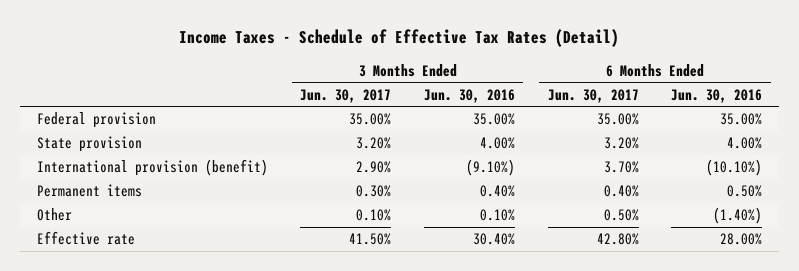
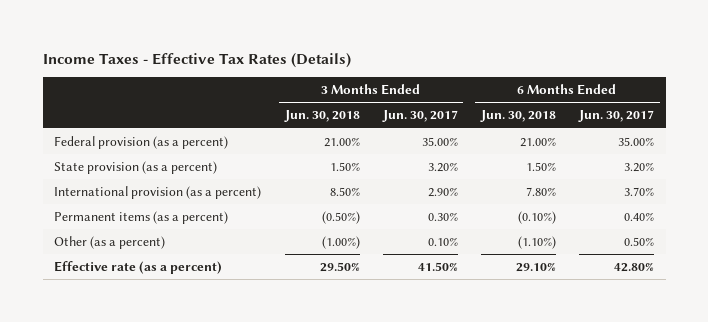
- Income Taxes - Schedule of Effective Tax Rates (Detail)
+ Income Taxes - Effective Tax Rates (Details)
- | 3 Months Ended Jun. 30, 2017 | 3 Months Ended Jun. 30, 2016 | 6 Months Ended Jun. 30, 2017 | 6 Months Ended Jun. 30, 2016
+ | 3 Months Ended Jun. 30, 2018 | 3 Months Ended Jun. 30, 2017 | 6 Months Ended Jun. 30, 2018 | 6 Months Ended Jun. 30, 2017
- Federal provision | 35.00% | 35.00% | 35.00% | 35.00%
- State provision | 3.20% | 4.00% | 3.20% | 4.00%
- International provision (benefit) | 2.90% | (9.10%) | 3.70% | (10.10%)
- Permanent items | 0.30% | 0.40% | 0.40% | 0.50%
- Other | 0.10% | 0.10% | 0.50% | (1.40%)
- Effective rate | 41.50% | 30.40% | 42.80% | 28.00%
+ Federal provision (as a percent) | 21.00% | 35.00% | 21.00% | 35.00%
+ State provision (as a percent) | 1.50% | 3.20% | 1.50% | 3.20%
+ International provision (as a percent) | 8.50% | 2.90% | 7.80% | 3.70%
+ Permanent items (as a percent) | (0.50%) | 0.30% | (0.10%) | 0.40%
+ Other (as a percent) | (1.00%) | 0.10% | (1.10%) | 0.50%
+ Effective rate (as a percent) | 29.50% | 41.50% | 29.10% | 42.80%

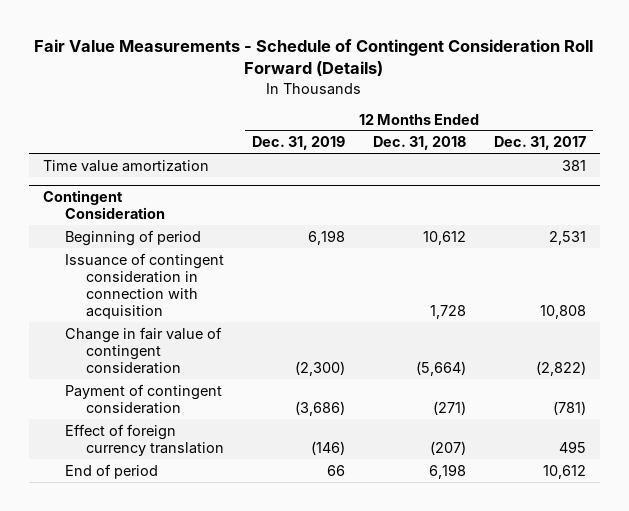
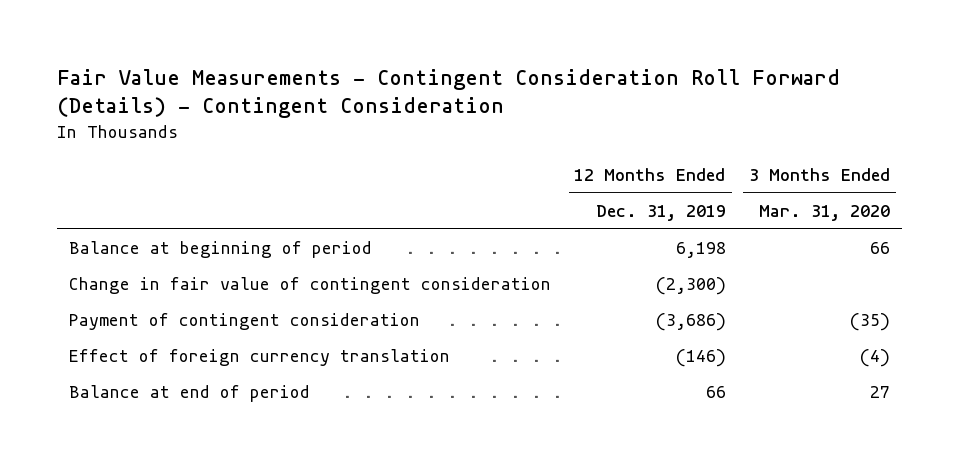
- Fair Value Measurements - Schedule of Contingent Consideration Roll Forward (Details)
+ Fair Value Measurements - Contingent Consideration Roll Forward (Details) - Contingent Consideration
- | 12 Months Ended Dec. 31, 2019 | 12 Months Ended Dec. 31, 2018 | 12 Months Ended Dec. 31, 2017
+ | 12 Months Ended Dec. 31, 2019 | 3 Months Ended Mar. 31, 2020
- Time value amortization | | | 381
- Contingent Consideration
- Beginning of period | 6,198 | 10,612 | 2,531
- Issuance of contingent consideration in connection with acquisition | | 1,728 | 10,808
+ Balance at beginning of period | 6,198 | 66
- End of period | 66 | 6,198 | 10,612
+ Balance at end of period | 66 | 27

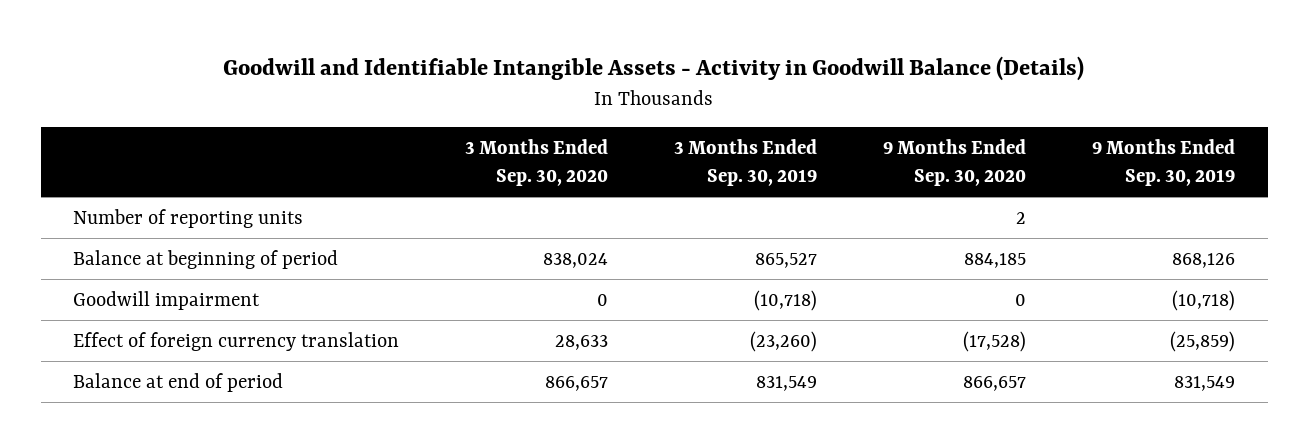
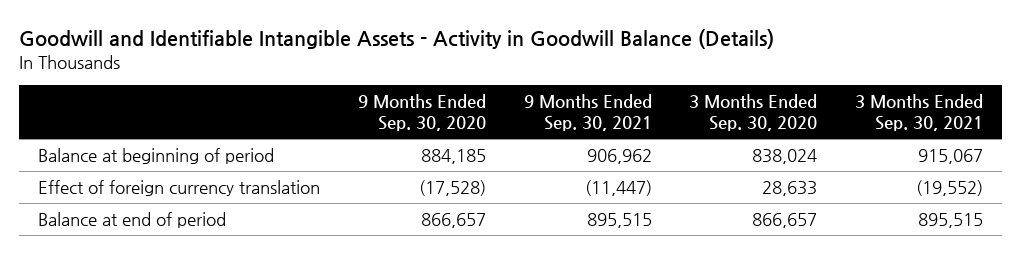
- | 3 Months Ended Sep. 30, 2020 | 3 Months Ended Sep. 30, 2019 | 9 Months Ended Sep. 30, 2020 | 9 Months Ended Sep. 30, 2019
+ | 9 Months Ended Sep. 30, 2020 | 9 Months Ended Sep. 30, 2021 | 3 Months Ended Sep. 30, 2020 | 3 Months Ended Sep. 30, 2021
- Number of reporting units | | | 2 |
- Goodwill impairment | 0 | (10,718) | 0 | (10,718)

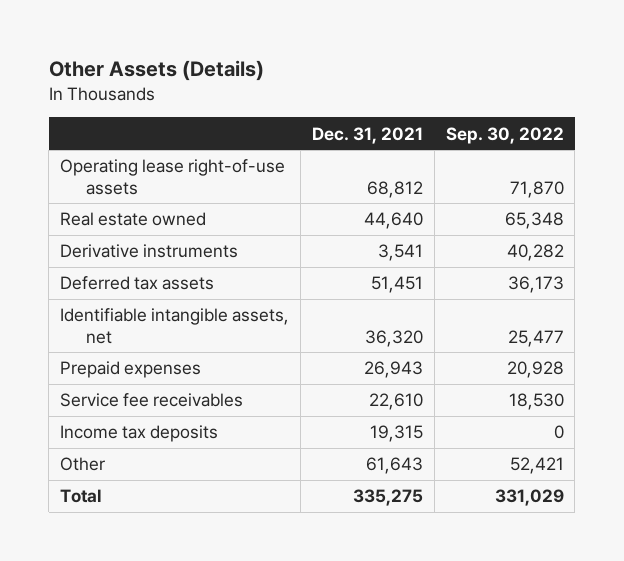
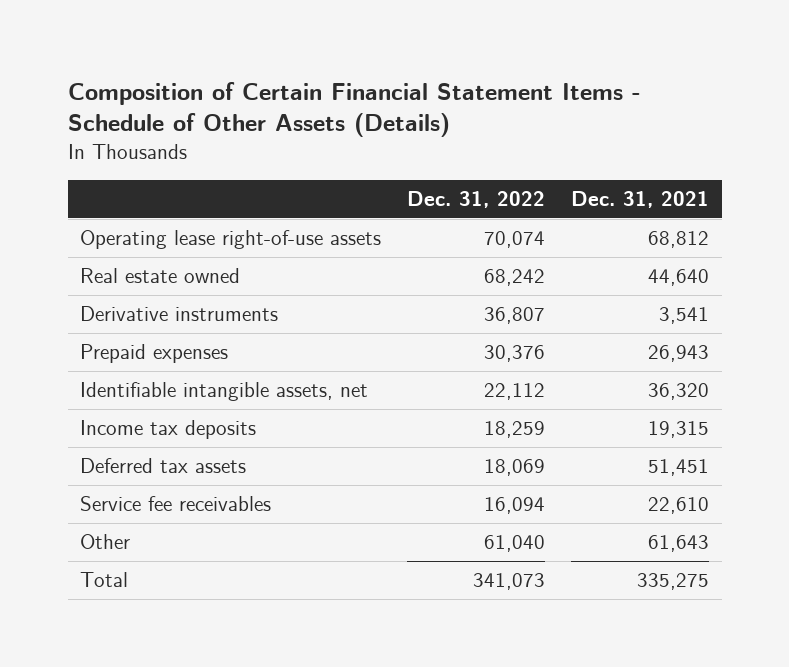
- Other Assets (Details)
+ Composition of Certain Financial Statement Items - Schedule of Other Assets (Details)
- | Dec. 31, 2021 | Sep. 30, 2022
+ | Dec. 31, 2022 | Dec. 31, 2021
moved down: Identifiable intangible assets, net | 22,112 | 36,320
moved down: Deferred tax assets | 18,069 | 51,451
moved down: Service fee receivables | 16,094 | 22,610

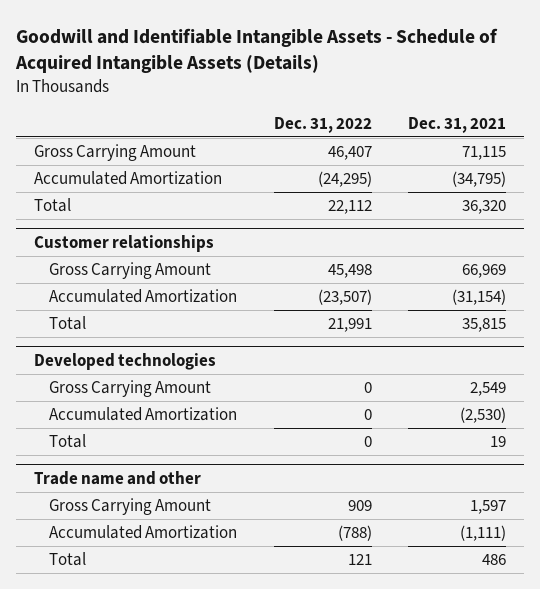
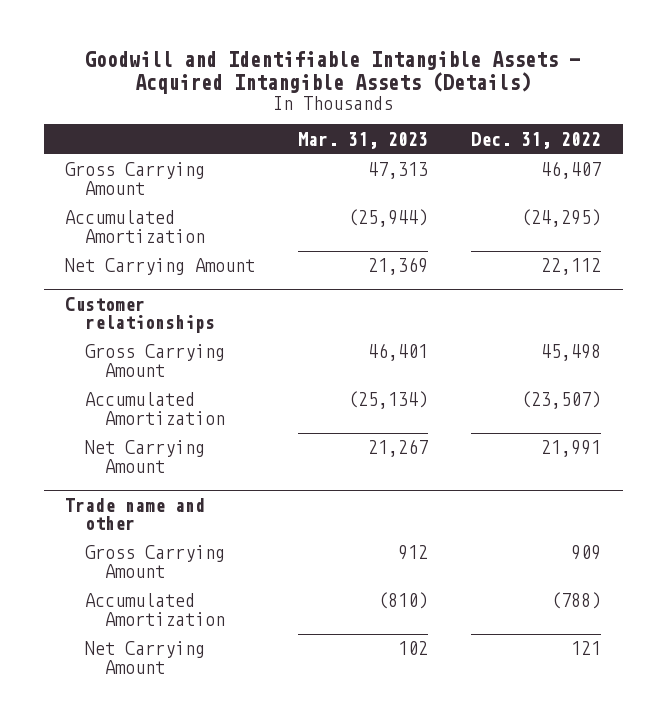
- Goodwill and Identifiable Intangible Assets - Schedule of Acquired Intangible Assets (Details)
+ Goodwill and Identifiable Intangible Assets - Acquired Intangible Assets (Details)
- | Dec. 31, 2022 | Dec. 31, 2021
+ | Mar. 31, 2023 | Dec. 31, 2022
- Total | 22,112 | 36,320
+ Net Carrying Amount | 21,369 | 22,112
@ Customer relationships
- Total | 21,991 | 35,815
- Developed technologies
- Gross Carrying Amount | 0 | 2,549
- Accumulated Amortization | 0 | (2,530)
- Total | 0 | 19
@ Customer relationships
+ Net Carrying Amount | 21,267 | 21,991
@ Trade name and other
- Total | 121 | 486
+ Net Carrying Amount | 102 | 121

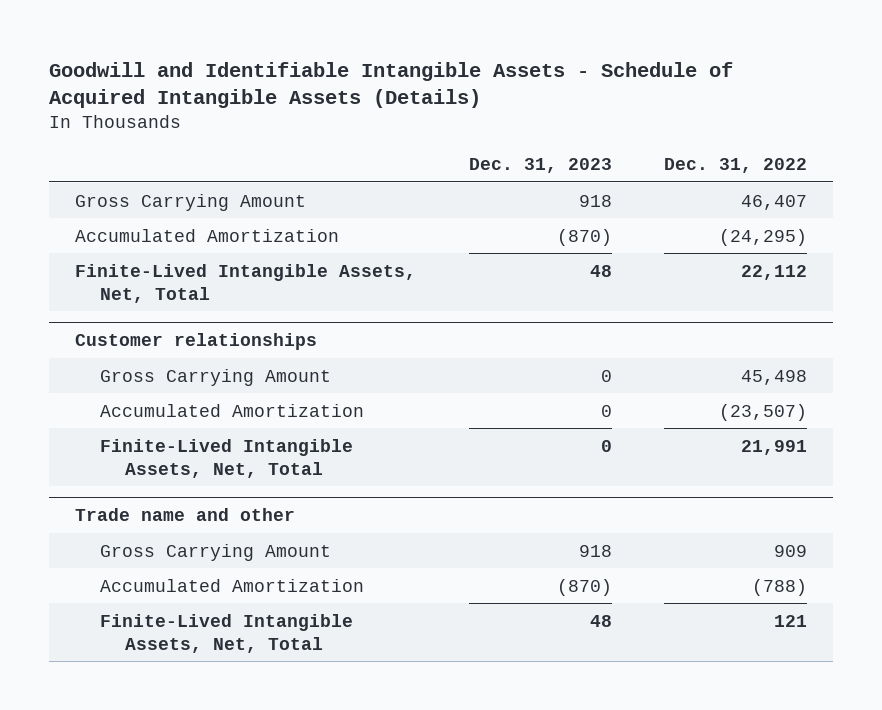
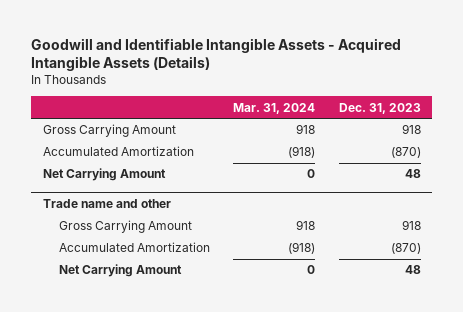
- Goodwill and Identifiable Intangible Assets - Schedule of Acquired Intangible Assets (Details)
+ Goodwill and Identifiable Intangible Assets - Acquired Intangible Assets (Details)
- | Dec. 31, 2023 | Dec. 31, 2022
+ | Mar. 31, 2024 | Dec. 31, 2023
- Finite-Lived Intangible Assets, Net, Total | 48 | 22,112
- Customer relationships
- Gross Carrying Amount | 0 | 45,498
- Accumulated Amortization | 0 | (23,507)
- Finite-Lived Intangible Assets, Net, Total | 0 | 21,991
+ Net Carrying Amount | 0 | 48
@ Trade name and other
- Finite-Lived Intangible Assets, Net, Total | 48 | 121
+ Net Carrying Amount | 0 | 48

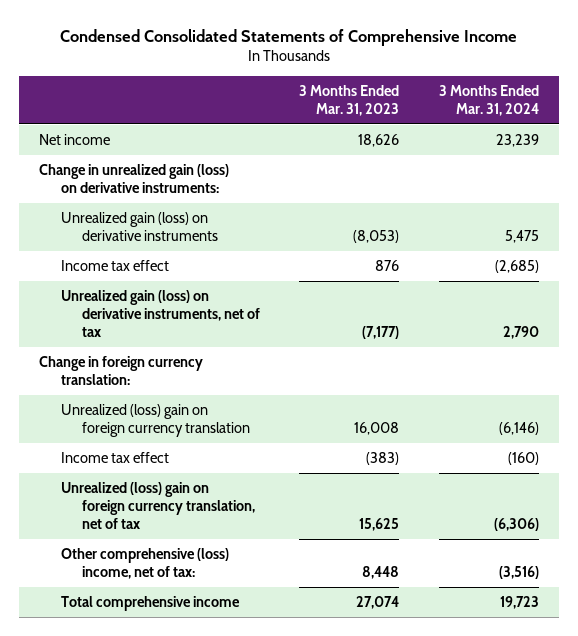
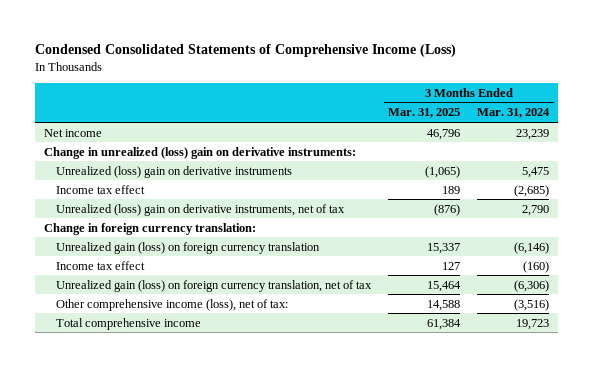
- Condensed Consolidated Statements of Comprehensive Income
+ Condensed Consolidated Statements of Comprehensive Income (Loss)
- | 3 Months Ended Mar. 31, 2023 | 3 Months Ended Mar. 31, 2024
+ | 3 Months Ended Mar. 31, 2025 | 3 Months Ended Mar. 31, 2024
- Change in unrealized gain (loss) on derivative instruments:
- Unrealized gain (loss) on derivative instruments | (8,053) | 5,475
+ Change in unrealized (loss) gain on derivative instruments:
+ Unrealized (loss) gain on derivative instruments | (1,065) | 5,475
- Unrealized gain (loss) on derivative instruments, net of tax | (7,177) | 2,790
+ Unrealized (loss) gain on derivative instruments, net of tax | (876) | 2,790
- Unrealized (loss) gain on foreign currency translation | 16,008 | (6,146)
+ Unrealized gain (loss) on foreign currency translation | 15,337 | (6,146)
- Unrealized (loss) gain on foreign currency translation, net of tax | 15,625 | (6,306)
- Other comprehensive (loss) income, net of tax: | 8,448 | (3,516)
+ Unrealized gain (loss) on foreign currency translation, net of tax | 15,464 | (6,306)
+ Other comprehensive income (loss), net of tax: | 14,588 | (3,516)

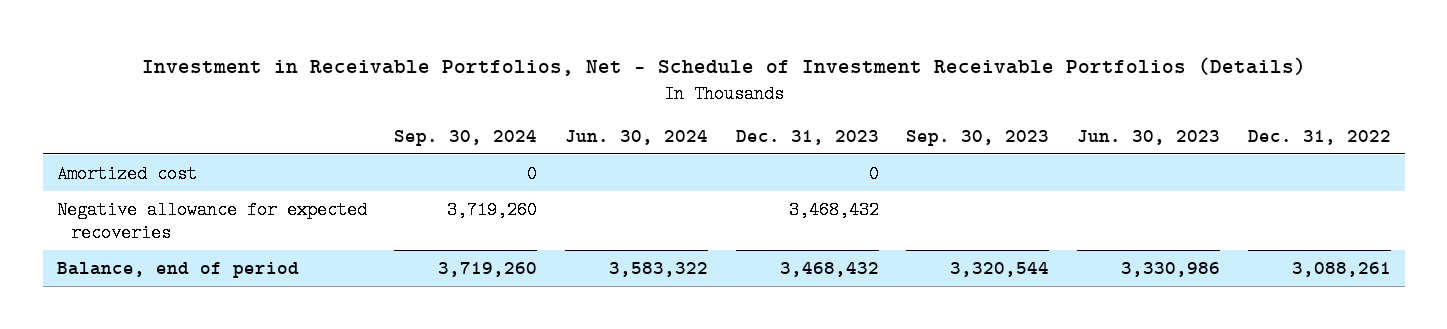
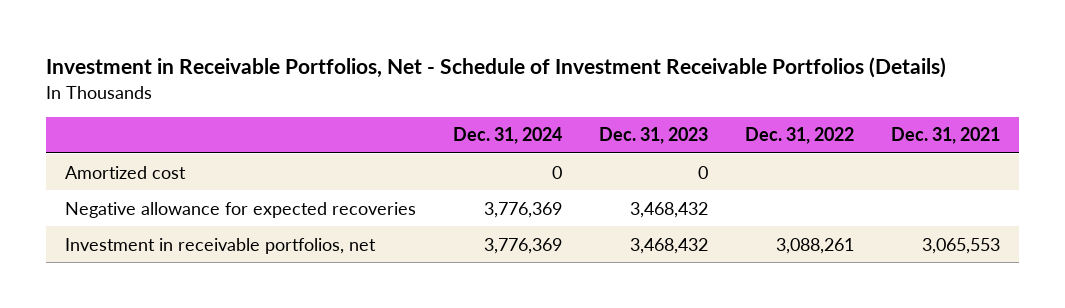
- | Sep. 30, 2024 | Jun. 30, 2024 | Dec. 31, 2023 | Sep. 30, 2023 | Jun. 30, 2023 | Dec. 31, 2022
+ | Dec. 31, 2024 | Dec. 31, 2023 | Dec. 31, 2022 | Dec. 31, 2021
- Balance, end of period | 3,719,260 | 3,583,322 | 3,468,432 | 3,320,544 | 3,330,986 | 3,088,261
+ Investment in receivable portfolios, net | 3,776,369 | 3,468,432 | 3,088,261 | 3,065,553

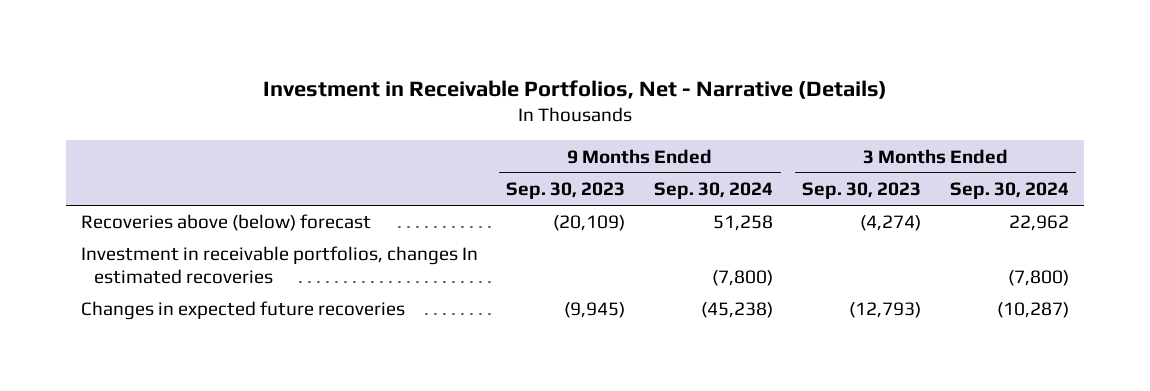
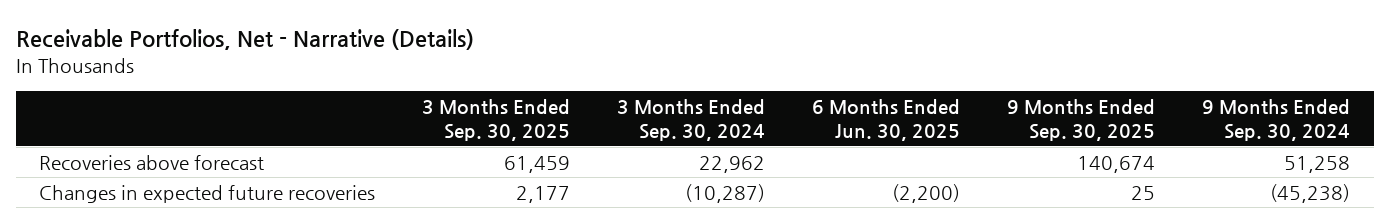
- Investment in Receivable Portfolios, Net - Narrative (Details)
+ Receivable Portfolios, Net - Narrative (Details)
- | 9 Months Ended Sep. 30, 2023 | 9 Months Ended Sep. 30, 2024 | 3 Months Ended Sep. 30, 2023 | 3 Months Ended Sep. 30, 2024
+ | 3 Months Ended Sep. 30, 2025 | 3 Months Ended Sep. 30, 2024 | 6 Months Ended Jun. 30, 2025 | 9 Months Ended Sep. 30, 2025 | 9 Months Ended Sep. 30, 2024
- Recoveries above (below) forecast | (20,109) | 51,258 | (4,274) | 22,962
- Investment in receivable portfolios, changes In estimated recoveries | | (7,800) | | (7,800)
+ Recoveries above forecast | 61,459 | 22,962 | | 140,674 | 51,258

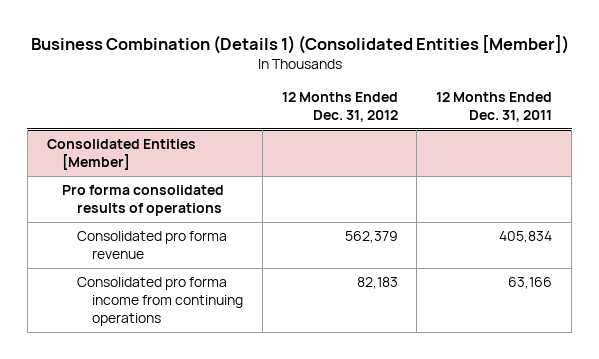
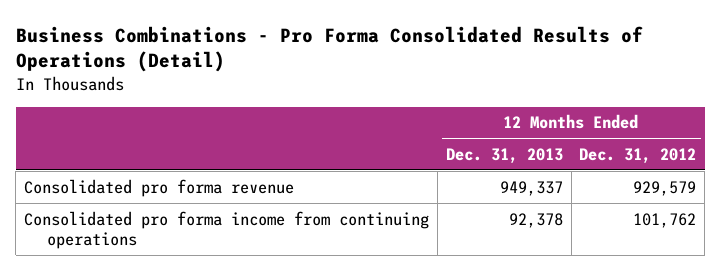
- Business Combination (Details 1) (Consolidated Entities [Member])
+ Business Combinations - Pro Forma Consolidated Results of Operations (Detail)
- | 12 Months Ended Dec. 31, 2012 | 12 Months Ended Dec. 31, 2011
+ | 12 Months Ended Dec. 31, 2013 | 12 Months Ended Dec. 31, 2012
- Consolidated Entities [Member]
- Pro forma consolidated results of operations
- Consolidated pro forma revenue | 562,379 | 405,834
- Consolidated pro forma income from continuing operations | 82,183 | 63,166
+ Consolidated pro forma revenue | 949,337 | 929,579
+ Consolidated pro forma income from continuing operations | 92,378 | 101,762

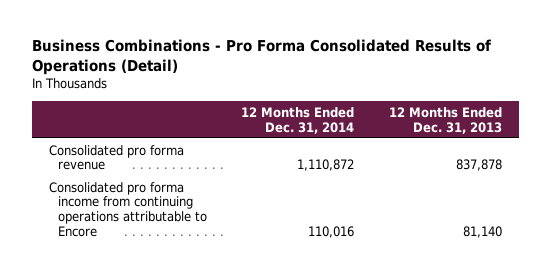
- | 12 Months Ended Dec. 31, 2013 | 12 Months Ended Dec. 31, 2012
+ | 12 Months Ended Dec. 31, 2014 | 12 Months Ended Dec. 31, 2013
- Consolidated pro forma revenue | 949,337 | 929,579
- Consolidated pro forma income from continuing operations | 92,378 | 101,762
+ Consolidated pro forma revenue | 1,110,872 | 837,878
+ Consolidated pro forma income from continuing operations attributable to Encore | 110,016 | 81,140

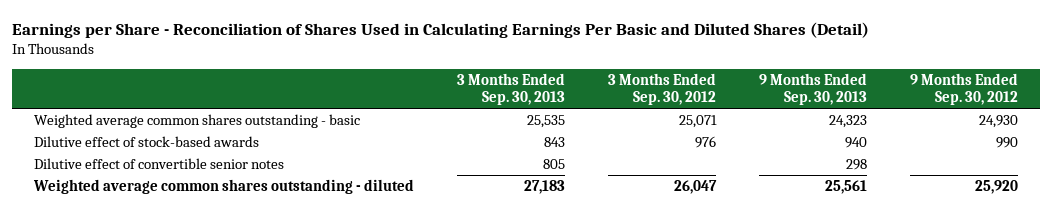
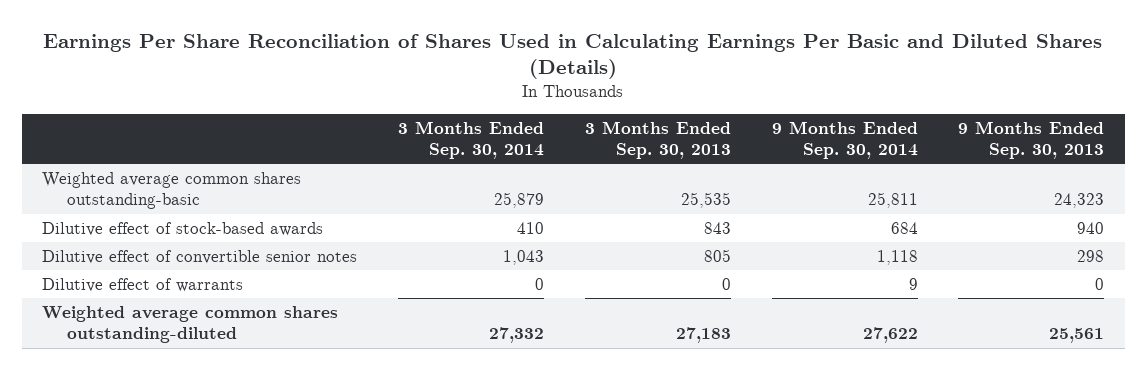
- Earnings per Share - Reconciliation of Shares Used in Calculating Earnings Per Basic and Diluted Shares (Detail)
+ Earnings Per Share Reconciliation of Shares Used in Calculating Earnings Per Basic and Diluted Shares (Details)
- | 3 Months Ended Sep. 30, 2013 | 3 Months Ended Sep. 30, 2012 | 9 Months Ended Sep. 30, 2013 | 9 Months Ended Sep. 30, 2012
+ | 3 Months Ended Sep. 30, 2014 | 3 Months Ended Sep. 30, 2013 | 9 Months Ended Sep. 30, 2014 | 9 Months Ended Sep. 30, 2013
- Weighted average common shares outstanding - basic | 25,535 | 25,071 | 24,323 | 24,930
+ Weighted average common shares outstanding-basic | 25,879 | 25,535 | 25,811 | 24,323
- Weighted average common shares outstanding - diluted | 27,183 | 26,047 | 25,561 | 25,920
+ Dilutive effect of warrants | 0 | 0 | 9 | 0
+ Weighted average common shares outstanding-diluted | 27,332 | 27,183 | 27,622 | 25,561

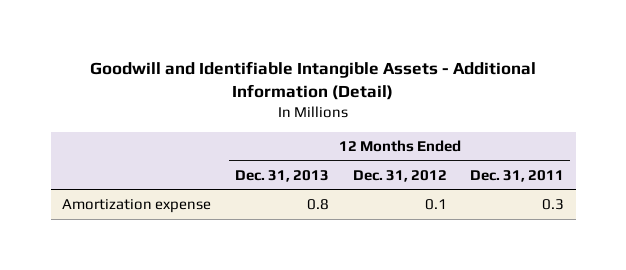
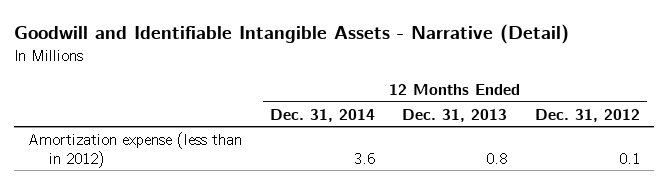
- Goodwill and Identifiable Intangible Assets - Additional Information (Detail)
+ Goodwill and Identifiable Intangible Assets - Narrative (Detail)
- | 12 Months Ended Dec. 31, 2013 | 12 Months Ended Dec. 31, 2012 | 12 Months Ended Dec. 31, 2011
+ | 12 Months Ended Dec. 31, 2014 | 12 Months Ended Dec. 31, 2013 | 12 Months Ended Dec. 31, 2012
- Amortization expense | 0.8 | 0.1 | 0.3
+ Amortization expense (less than in 2012) | 3.6 | 0.8 | 0.1

